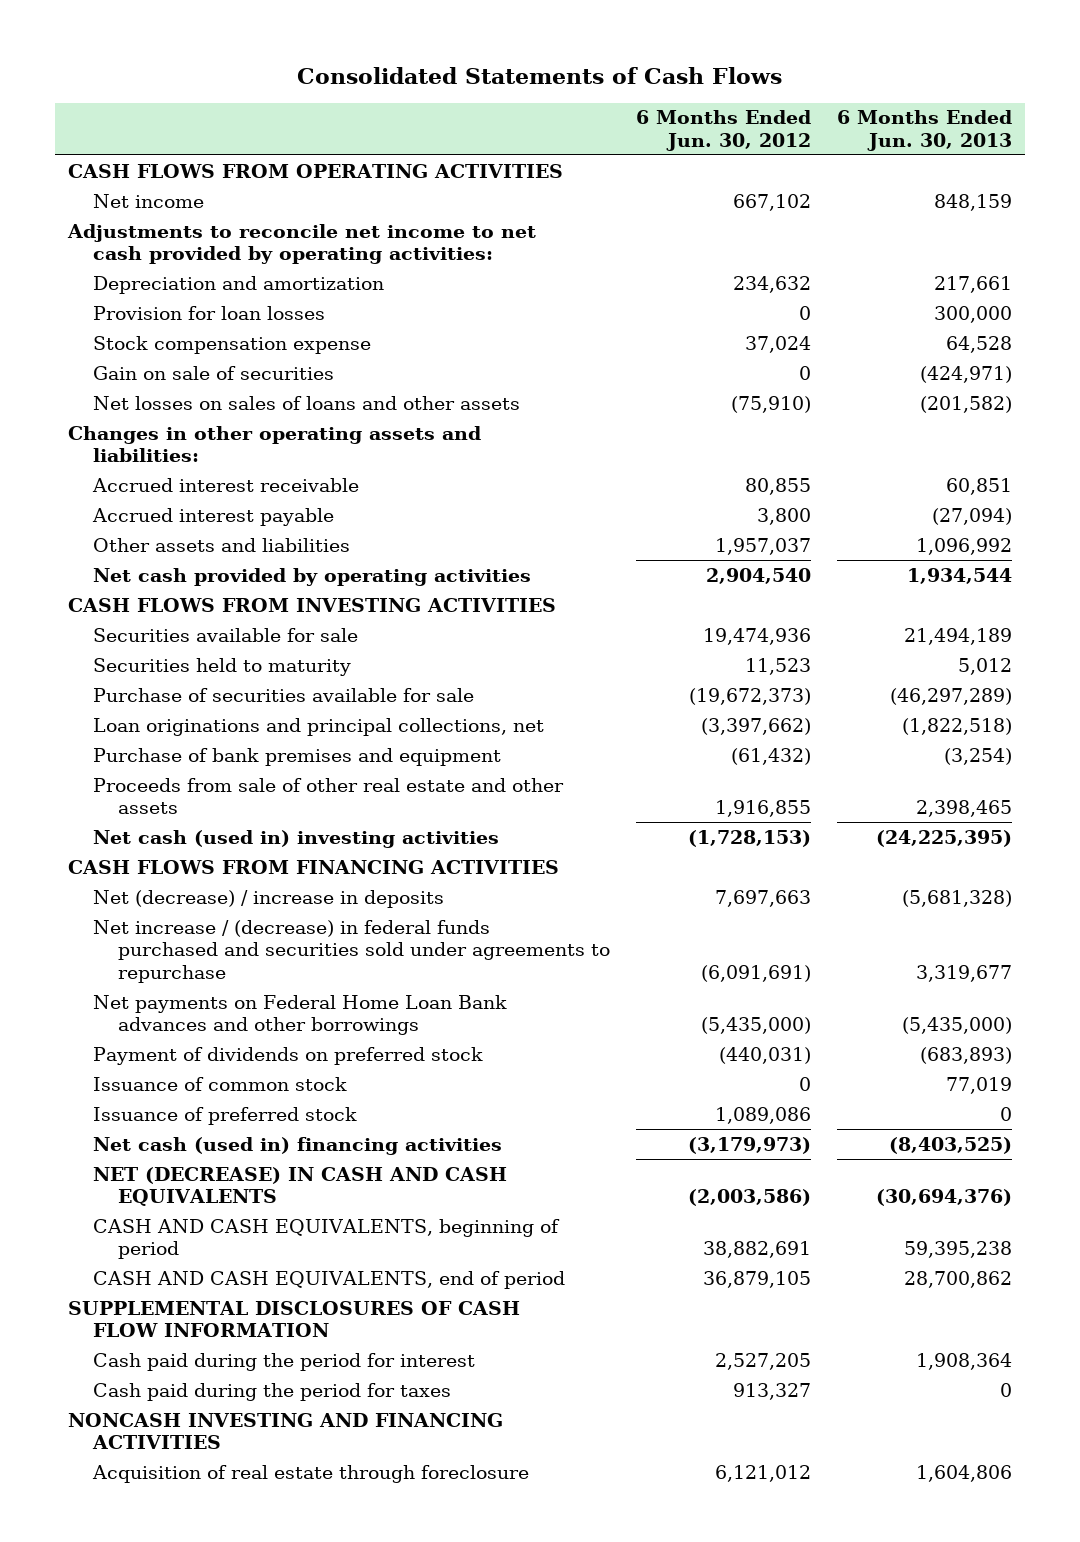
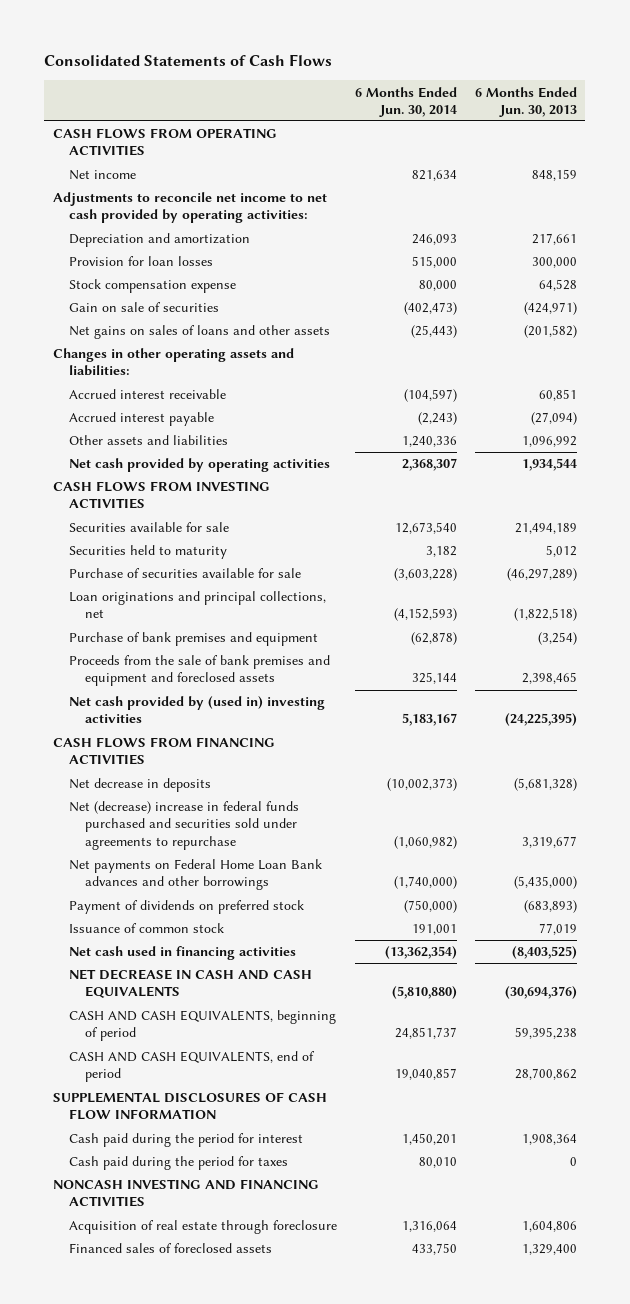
- | 6 Months Ended Jun. 30, 2012 | 6 Months Ended Jun. 30, 2013
+ | 6 Months Ended Jun. 30, 2014 | 6 Months Ended Jun. 30, 2013
- Net losses on sales of loans and other assets | (75,910) | (201,582)
+ Net gains on sales of loans and other assets | (25,443) | (201,582)
- Proceeds from sale of other real estate and other assets | 1,916,855 | 2,398,465
- Net cash (used in) investing activities | (1,728,153) | (24,225,395)
+ Proceeds from the sale of bank premises and equipment and foreclosed assets | 325,144 | 2,398,465
+ Net cash provided by (used in) investing activities | 5,183,167 | (24,225,395)
- Net (decrease) / increase in deposits | 7,697,663 | (5,681,328)
- Net increase / (decrease) in federal funds purchased and securities sold under agreements to repurchase | (6,091,691) | 3,319,677
+ Net decrease in deposits | (10,002,373) | (5,681,328)
+ Net (decrease) increase in federal funds purchased and securities sold under agreements to repurchase | (1,060,982) | 3,319,677
- Issuance of preferred stock | 1,089,086 | 0
- Net cash (used in) financing activities | (3,179,973) | (8,403,525)
- NET (DECREASE) IN CASH AND CASH EQUIVALENTS | (2,003,586) | (30,694,376)
+ Net cash used in financing activities | (13,362,354) | (8,403,525)
+ NET DECREASE IN CASH AND CASH EQUIVALENTS | (5,810,880) | (30,694,376)
+ Financed sales of foreclosed assets | 433,750 | 1,329,400

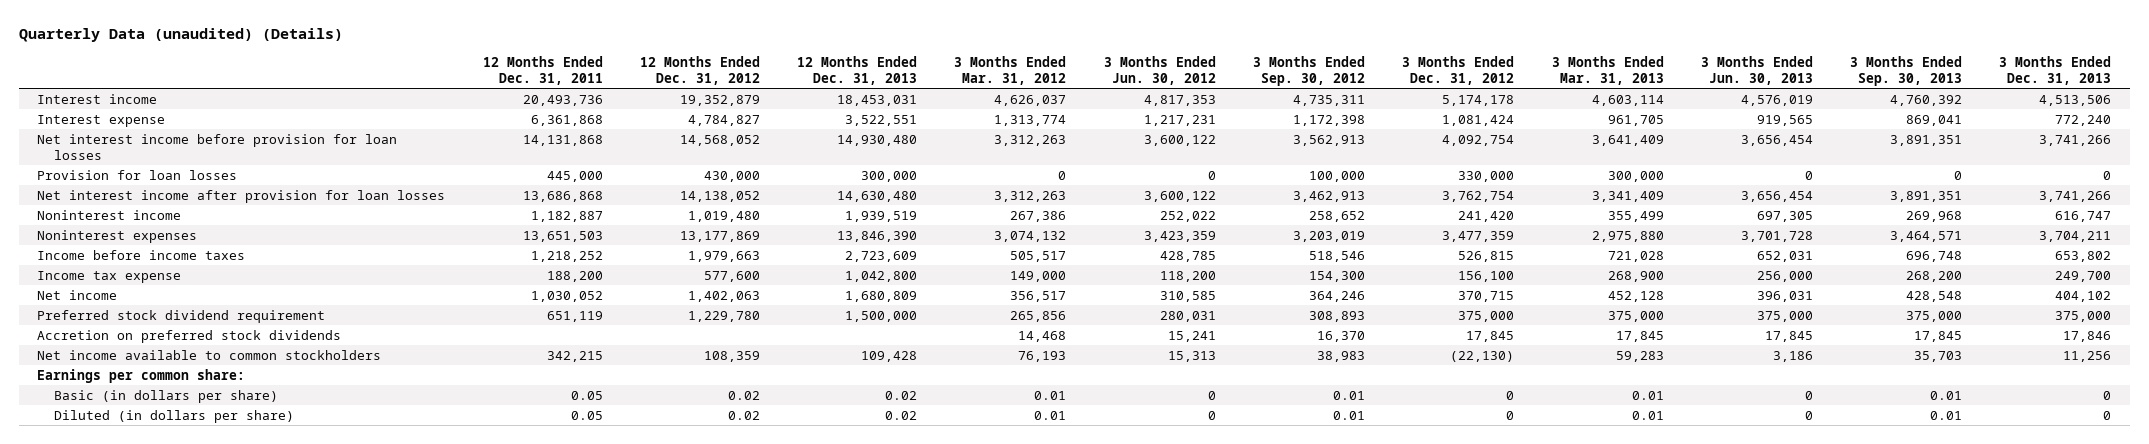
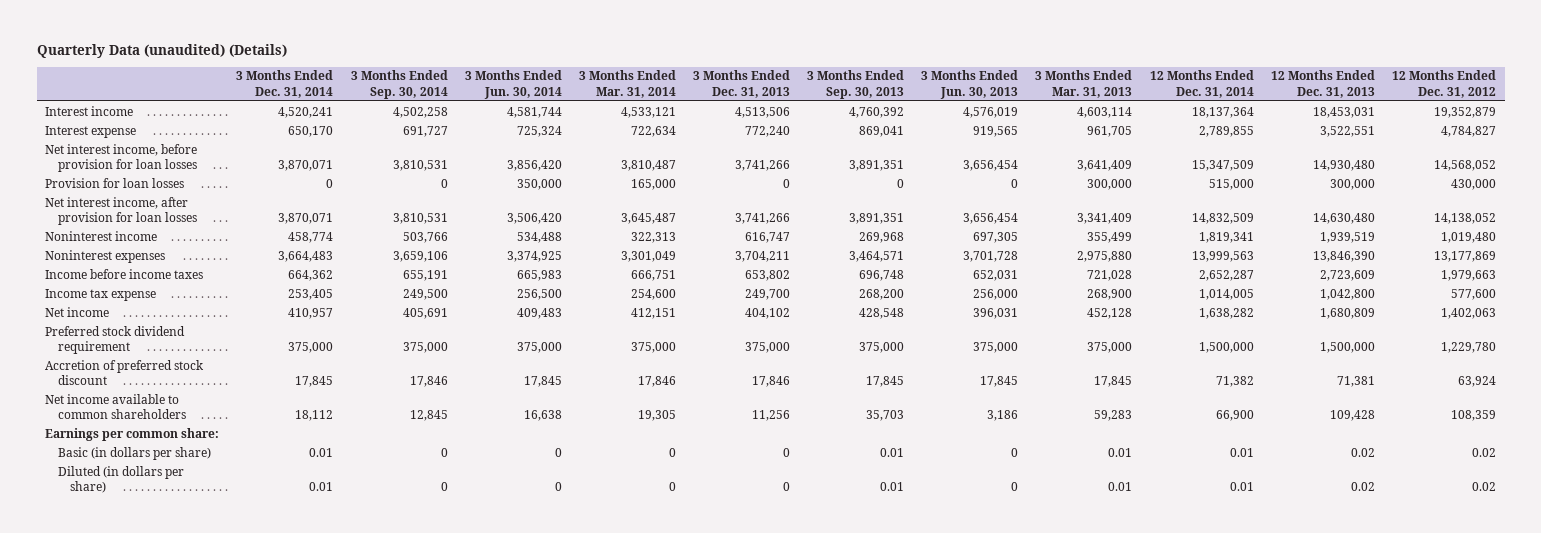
- | 12 Months Ended Dec. 31, 2011 | 12 Months Ended Dec. 31, 2012 | 12 Months Ended Dec. 31, 2013 | 3 Months Ended Mar. 31, 2012 | 3 Months Ended Jun. 30, 2012 | 3 Months Ended Sep. 30, 2012 | 3 Months Ended Dec. 31, 2012 | 3 Months Ended Mar. 31, 2013 | 3 Months Ended Jun. 30, 2013 | 3 Months Ended Sep. 30, 2013 | 3 Months Ended Dec. 31, 2013
+ | 3 Months Ended Dec. 31, 2014 | 3 Months Ended Sep. 30, 2014 | 3 Months Ended Jun. 30, 2014 | 3 Months Ended Mar. 31, 2014 | 3 Months Ended Dec. 31, 2013 | 3 Months Ended Sep. 30, 2013 | 3 Months Ended Jun. 30, 2013 | 3 Months Ended Mar. 31, 2013 | 12 Months Ended Dec. 31, 2014 | 12 Months Ended Dec. 31, 2013 | 12 Months Ended Dec. 31, 2012
- Net interest income before provision for loan losses | 14,131,868 | 14,568,052 | 14,930,480 | 3,312,263 | 3,600,122 | 3,562,913 | 4,092,754 | 3,641,409 | 3,656,454 | 3,891,351 | 3,741,266
+ Net interest income, before provision for loan losses | 3,870,071 | 3,810,531 | 3,856,420 | 3,810,487 | 3,741,266 | 3,891,351 | 3,656,454 | 3,641,409 | 15,347,509 | 14,930,480 | 14,568,052
- Net interest income after provision for loan losses | 13,686,868 | 14,138,052 | 14,630,480 | 3,312,263 | 3,600,122 | 3,462,913 | 3,762,754 | 3,341,409 | 3,656,454 | 3,891,351 | 3,741,266
+ Net interest income, after provision for loan losses | 3,870,071 | 3,810,531 | 3,506,420 | 3,645,487 | 3,741,266 | 3,891,351 | 3,656,454 | 3,341,409 | 14,832,509 | 14,630,480 | 14,138,052
- Accretion on preferred stock dividends | | | | 14,468 | 15,241 | 16,370 | 17,845 | 17,845 | 17,845 | 17,845 | 17,846
- Net income available to common stockholders | 342,215 | 108,359 | 109,428 | 76,193 | 15,313 | 38,983 | (22,130) | 59,283 | 3,186 | 35,703 | 11,256
+ Accretion of preferred stock discount | 17,845 | 17,846 | 17,845 | 17,846 | 17,846 | 17,845 | 17,845 | 17,845 | 71,382 | 71,381 | 63,924
+ Net income available to common shareholders | 18,112 | 12,845 | 16,638 | 19,305 | 11,256 | 35,703 | 3,186 | 59,283 | 66,900 | 109,428 | 108,359

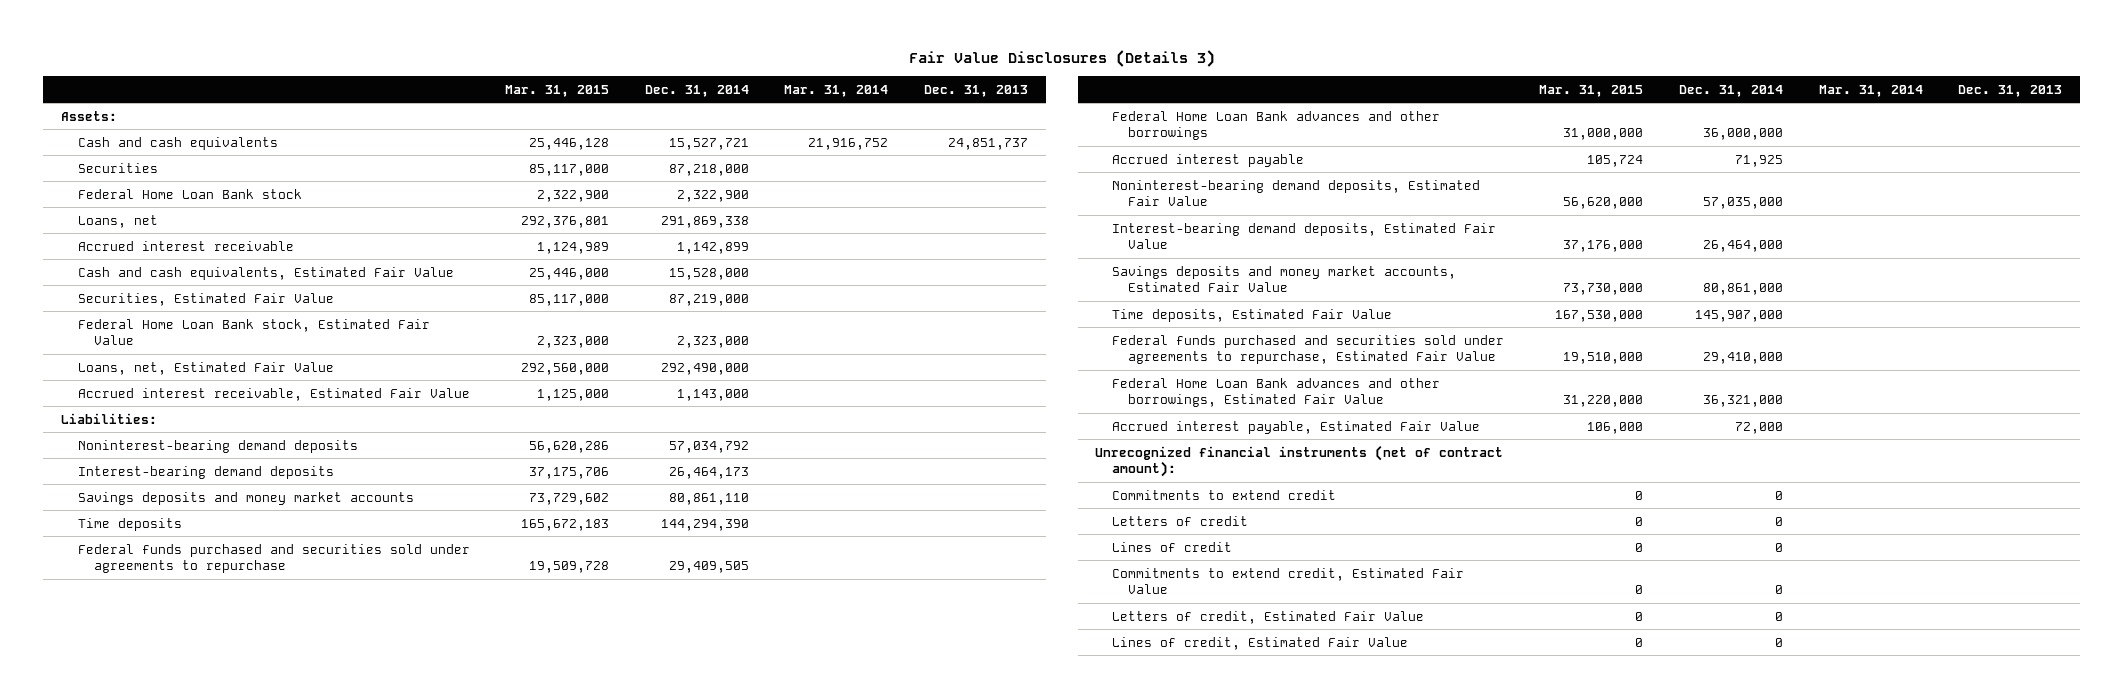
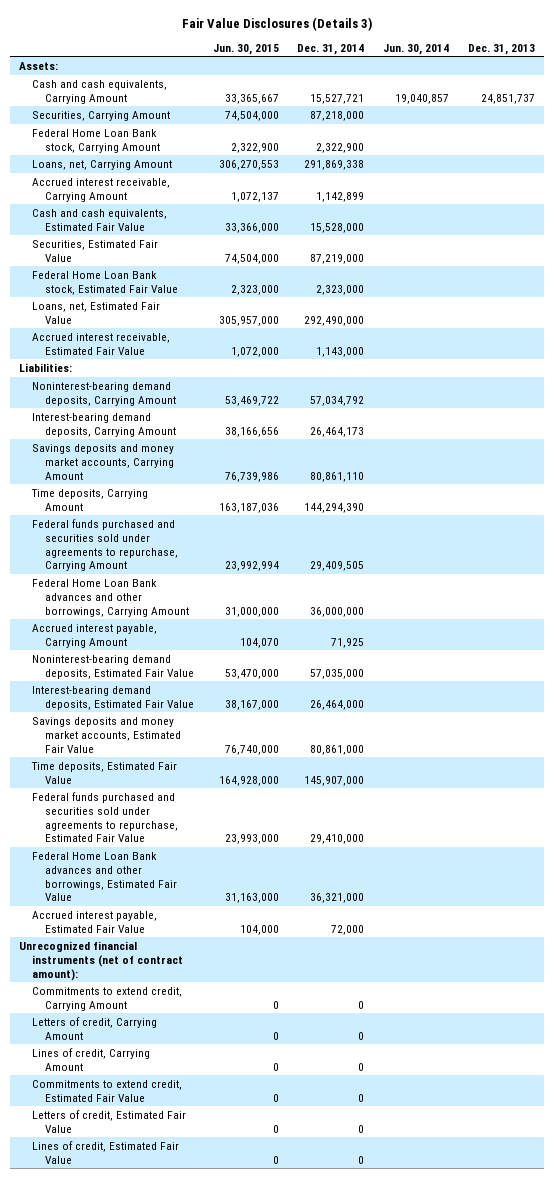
- | Mar. 31, 2015 | Dec. 31, 2014 | Mar. 31, 2014 | Dec. 31, 2013
+ | Jun. 30, 2015 | Dec. 31, 2014 | Jun. 30, 2014 | Dec. 31, 2013
- Cash and cash equivalents | 25,446,128 | 15,527,721 | 21,916,752 | 24,851,737
- Securities | 85,117,000 | 87,218,000 | |
- Federal Home Loan Bank stock | 2,322,900 | 2,322,900 | |
- Loans, net | 292,376,801 | 291,869,338 | |
- Accrued interest receivable | 1,124,989 | 1,142,899 | |
+ Cash and cash equivalents, Carrying Amount | 33,365,667 | 15,527,721 | 19,040,857 | 24,851,737
+ Securities, Carrying Amount | 74,504,000 | 87,218,000 | |
+ Federal Home Loan Bank stock, Carrying Amount | 2,322,900 | 2,322,900 | |
+ Loans, net, Carrying Amount | 306,270,553 | 291,869,338 | |
+ Accrued interest receivable, Carrying Amount | 1,072,137 | 1,142,899 | |
- Noninterest-bearing demand deposits | 56,620,286 | 57,034,792 | |
- Interest-bearing demand deposits | 37,175,706 | 26,464,173 | |
- Savings deposits and money market accounts | 73,729,602 | 80,861,110 | |
- Time deposits | 165,672,183 | 144,294,390 | |
- Federal funds purchased and securities sold under agreements to repurchase | 19,509,728 | 29,409,505 | |
- Federal Home Loan Bank advances and other borrowings | 31,000,000 | 36,000,000 | |
- Accrued interest payable | 105,724 | 71,925 | |
+ Noninterest-bearing demand deposits, Carrying Amount | 53,469,722 | 57,034,792 | |
+ Interest-bearing demand deposits, Carrying Amount | 38,166,656 | 26,464,173 | |
+ Savings deposits and money market accounts, Carrying Amount | 76,739,986 | 80,861,110 | |
+ Time deposits, Carrying Amount | 163,187,036 | 144,294,390 | |
+ Federal funds purchased and securities sold under agreements to repurchase, Carrying Amount | 23,992,994 | 29,409,505 | |
+ Federal Home Loan Bank advances and other borrowings, Carrying Amount | 31,000,000 | 36,000,000 | |
+ Accrued interest payable, Carrying Amount | 104,070 | 71,925 | |
- Commitments to extend credit | 0 | 0 | |
- Letters of credit | 0 | 0 | |
- Lines of credit | 0 | 0 | |
+ Commitments to extend credit, Carrying Amount | 0 | 0 | |
+ Letters of credit, Carrying Amount | 0 | 0 | |
+ Lines of credit, Carrying Amount | 0 | 0 | |

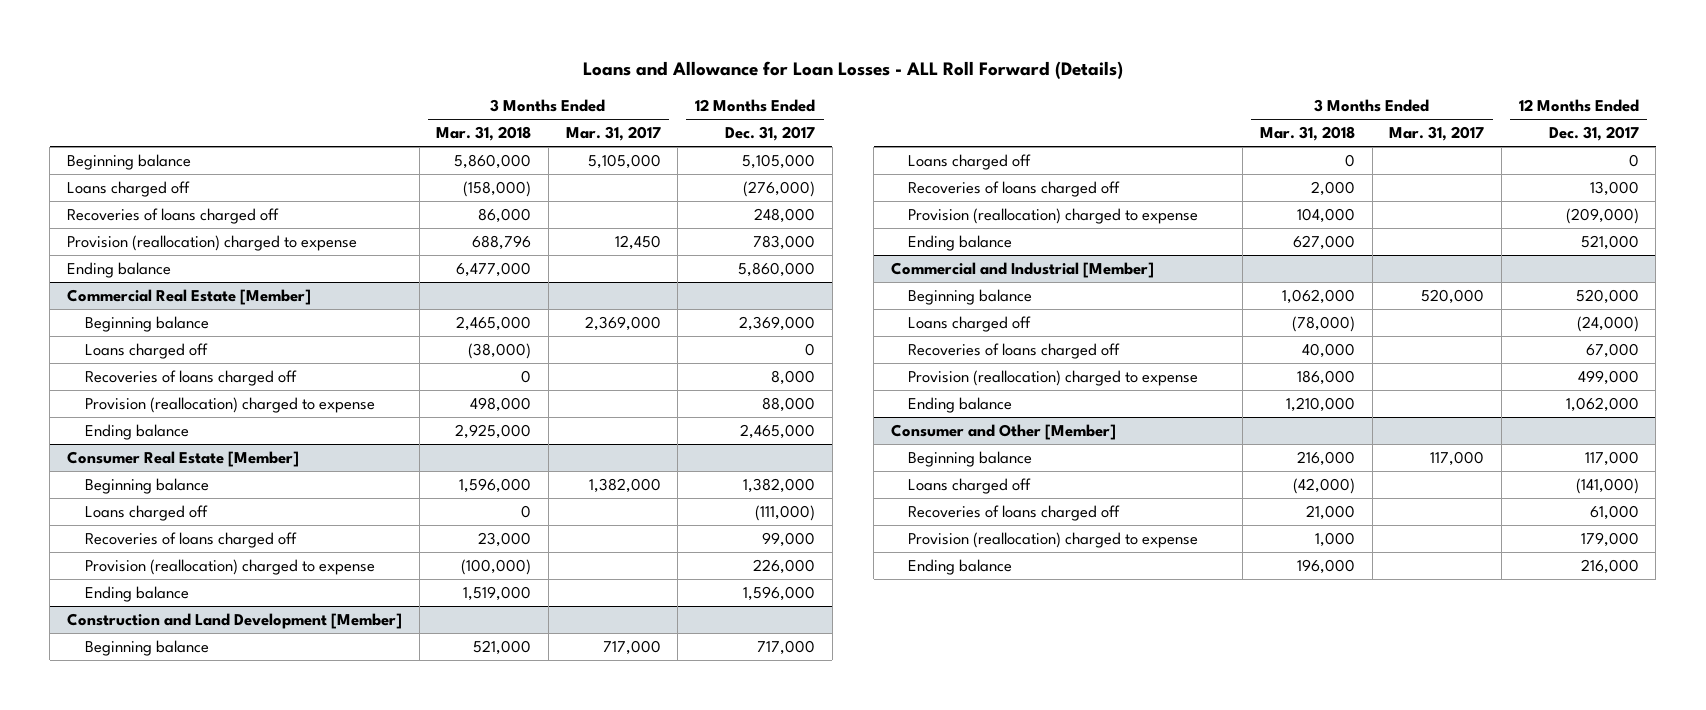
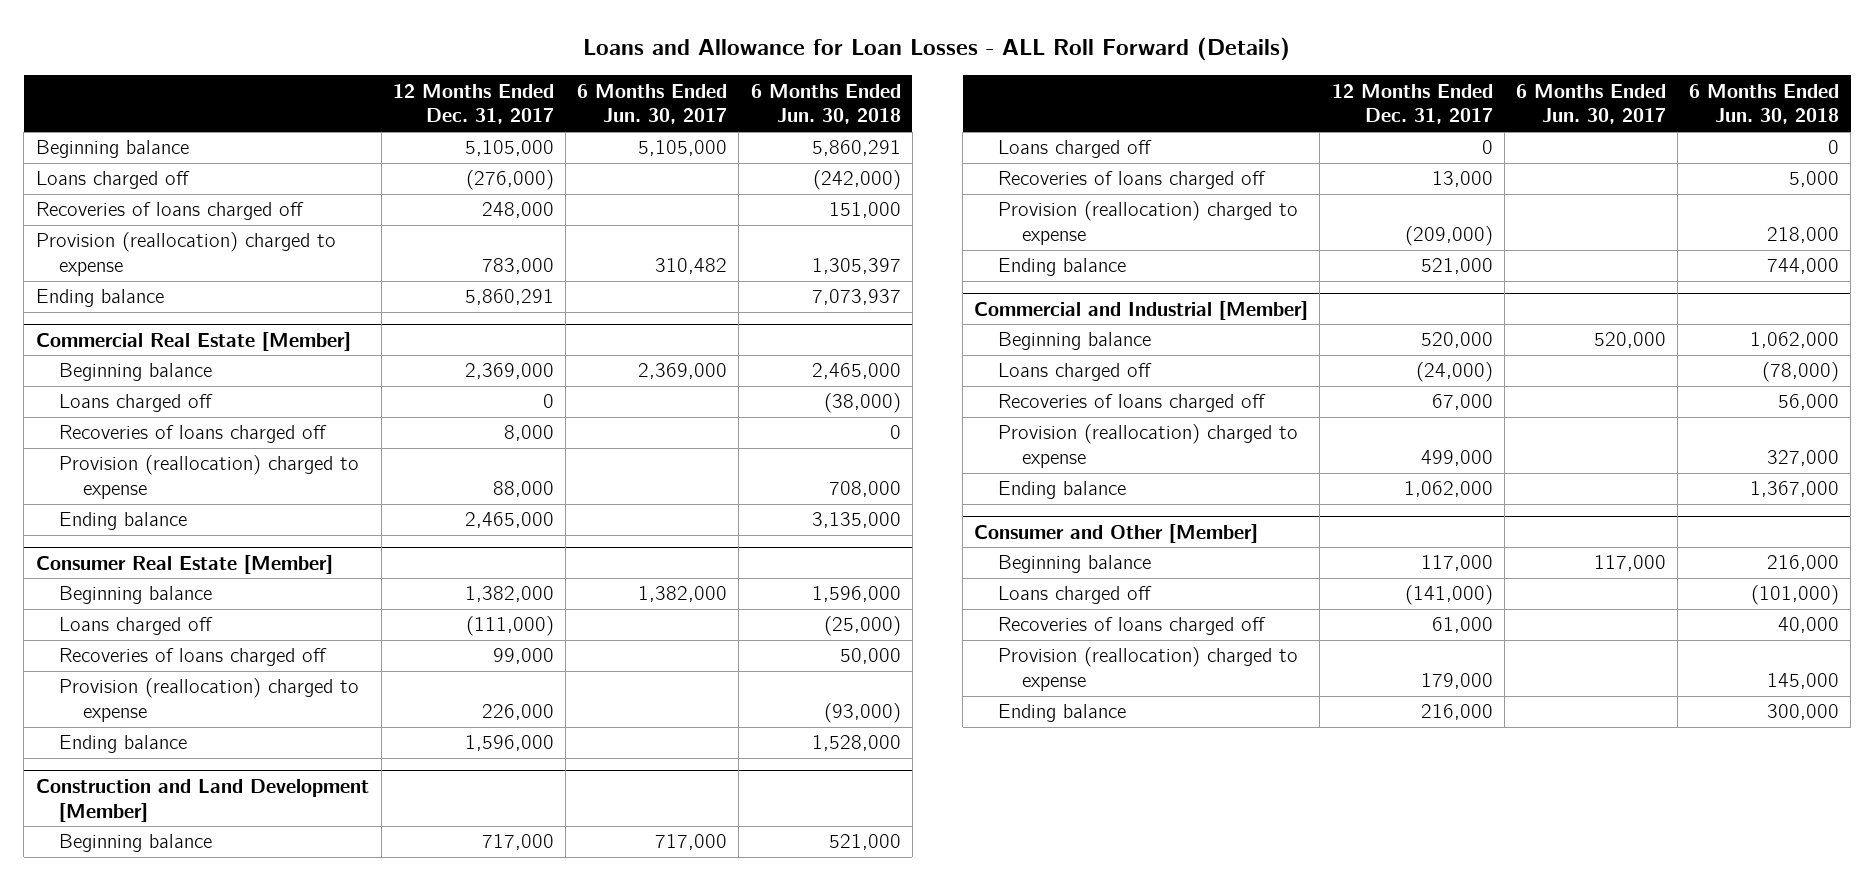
- | 3 Months Ended Mar. 31, 2018 | 3 Months Ended Mar. 31, 2017 | 12 Months Ended Dec. 31, 2017
+ | 12 Months Ended Dec. 31, 2017 | 6 Months Ended Jun. 30, 2017 | 6 Months Ended Jun. 30, 2018
- Ending balance | 6,477,000 | | 5,860,000
+ Ending balance | 5,860,291 | | 7,073,937

